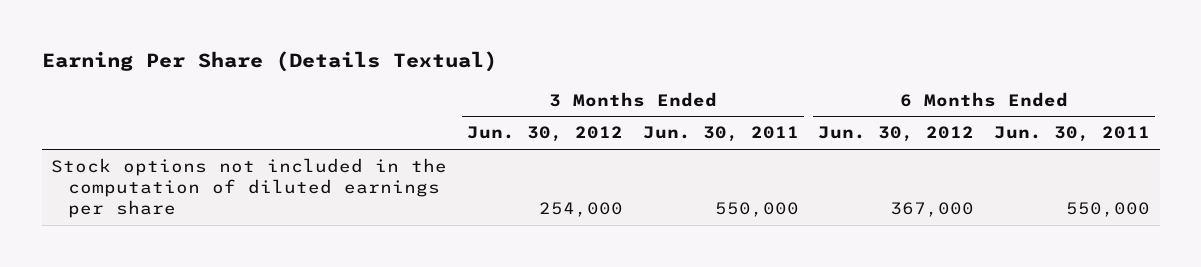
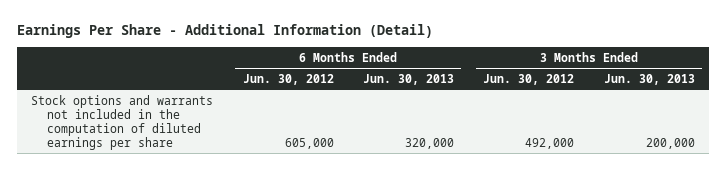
- Earning Per Share (Details Textual)
+ Earnings Per Share - Additional Information (Detail)
- | 3 Months Ended Jun. 30, 2012 | 3 Months Ended Jun. 30, 2011 | 6 Months Ended Jun. 30, 2012 | 6 Months Ended Jun. 30, 2011
+ | 6 Months Ended Jun. 30, 2012 | 6 Months Ended Jun. 30, 2013 | 3 Months Ended Jun. 30, 2012 | 3 Months Ended Jun. 30, 2013
- Stock options not included in the computation of diluted earnings per share | 254,000 | 550,000 | 367,000 | 550,000
+ Stock options and warrants not included in the computation of diluted earnings per share | 605,000 | 320,000 | 492,000 | 200,000

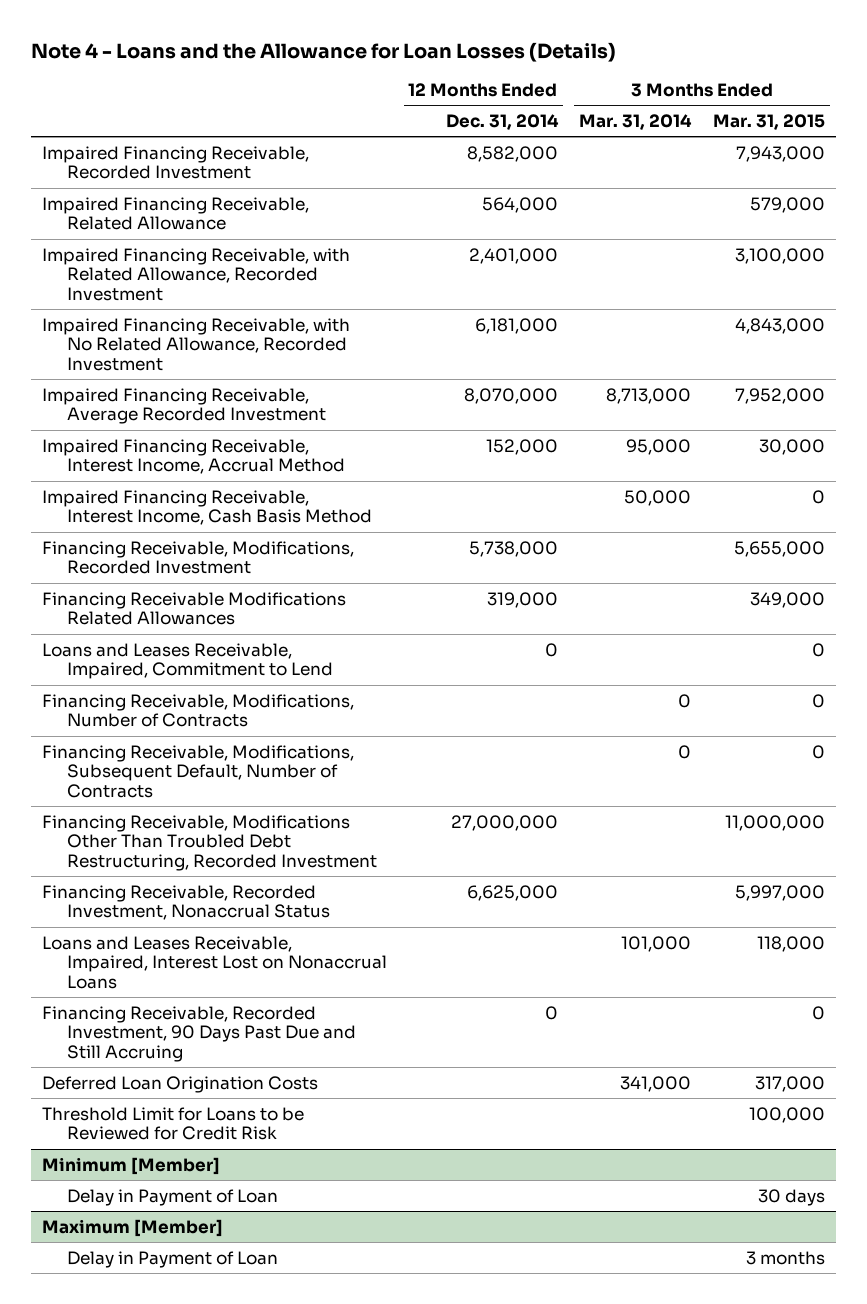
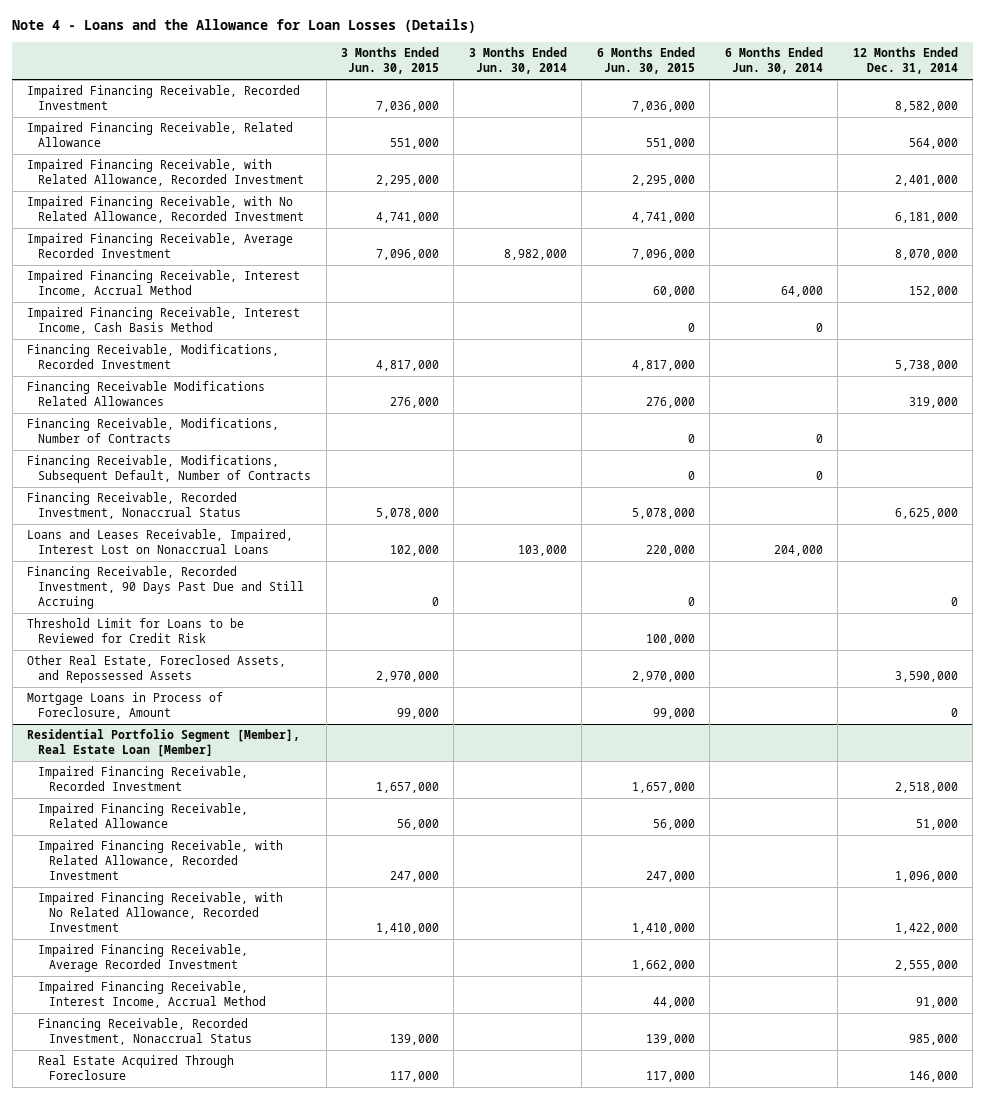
- | 12 Months Ended Dec. 31, 2014 | 3 Months Ended Mar. 31, 2014 | 3 Months Ended Mar. 31, 2015
+ | 3 Months Ended Jun. 30, 2015 | 3 Months Ended Jun. 30, 2014 | 6 Months Ended Jun. 30, 2015 | 6 Months Ended Jun. 30, 2014 | 12 Months Ended Dec. 31, 2014
- Loans and Leases Receivable, Impaired, Commitment to Lend | 0 | | 0
- Financing Receivable, Modifications Other Than Troubled Debt Restructuring, Recorded Investment | 27,000,000 | | 11,000,000
- Deferred Loan Origination Costs | | 341,000 | 317,000
- Minimum [Member]
- Delay in Payment of Loan | | | 30 days
- Maximum [Member]
- Delay in Payment of Loan | | | 3 months
+ Other Real Estate, Foreclosed Assets, and Repossessed Assets | 2,970,000 | | 2,970,000 | | 3,590,000
+ Mortgage Loans in Process of Foreclosure, Amount | 99,000 | | 99,000 | | 0
+ Residential Portfolio Segment [Member], Real Estate Loan [Member]
+ Impaired Financing Receivable, Recorded Investment | 1,657,000 | | 1,657,000 | | 2,518,000
+ Impaired Financing Receivable, Related Allowance | 56,000 | | 56,000 | | 51,000
+ Impaired Financing Receivable, with Related Allowance, Recorded Investment | 247,000 | | 247,000 | | 1,096,000
+ Impaired Financing Receivable, with No Related Allowance, Recorded Investment | 1,410,000 | | 1,410,000 | | 1,422,000
+ Impaired Financing Receivable, Average Recorded Investment | | | 1,662,000 | | 2,555,000
+ Impaired Financing Receivable, Interest Income, Accrual Method | | | 44,000 | | 91,000
+ Financing Receivable, Recorded Investment, Nonaccrual Status | 139,000 | | 139,000 | | 985,000
+ Real Estate Acquired Through Foreclosure | 117,000 | | 117,000 | | 146,000

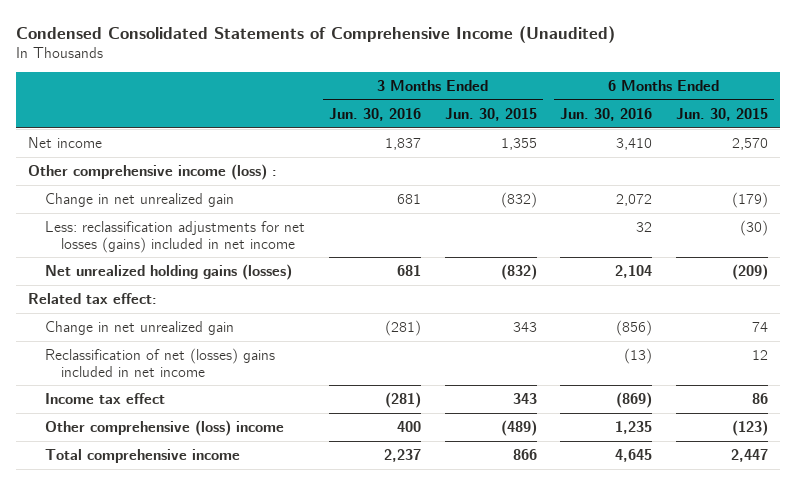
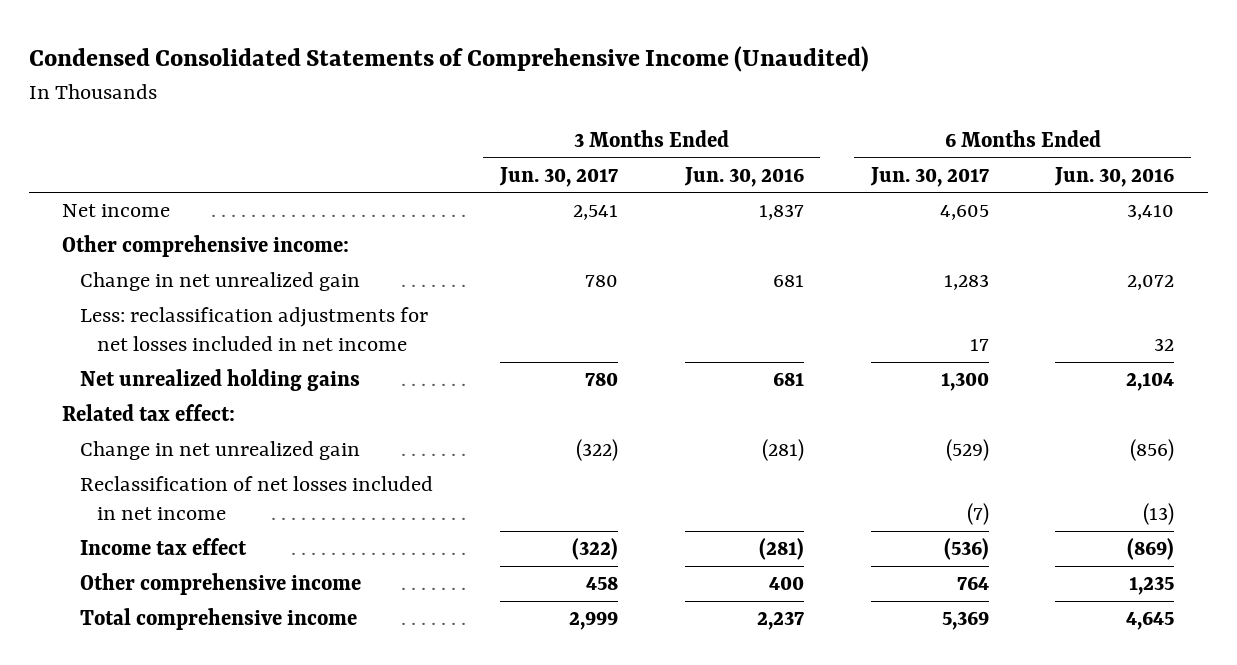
- | 3 Months Ended Jun. 30, 2016 | 3 Months Ended Jun. 30, 2015 | 6 Months Ended Jun. 30, 2016 | 6 Months Ended Jun. 30, 2015
+ | 3 Months Ended Jun. 30, 2017 | 3 Months Ended Jun. 30, 2016 | 6 Months Ended Jun. 30, 2017 | 6 Months Ended Jun. 30, 2016
- Other comprehensive income (loss) :
+ Other comprehensive income:
- Less: reclassification adjustments for net losses (gains) included in net income | | | 32 | (30)
- Net unrealized holding gains (losses) | 681 | (832) | 2,104 | (209)
+ Less: reclassification adjustments for net losses included in net income | | | 17 | 32
+ Net unrealized holding gains | 780 | 681 | 1,300 | 2,104
- Reclassification of net (losses) gains included in net income | | | (13) | 12
+ Reclassification of net losses included in net income | | | (7) | (13)
- Other comprehensive (loss) income | 400 | (489) | 1,235 | (123)
+ Other comprehensive income | 458 | 400 | 764 | 1,235

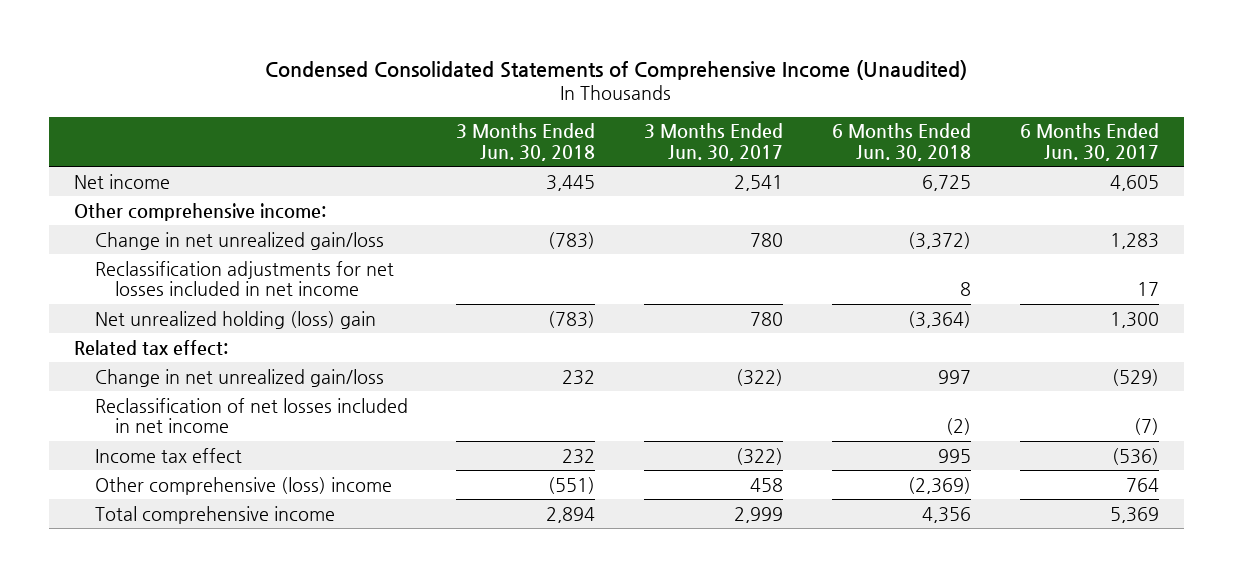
- | 3 Months Ended Jun. 30, 2017 | 3 Months Ended Jun. 30, 2016 | 6 Months Ended Jun. 30, 2017 | 6 Months Ended Jun. 30, 2016
+ | 3 Months Ended Jun. 30, 2018 | 3 Months Ended Jun. 30, 2017 | 6 Months Ended Jun. 30, 2018 | 6 Months Ended Jun. 30, 2017
- Change in net unrealized gain | 780 | 681 | 1,283 | 2,072
- Less: reclassification adjustments for net losses included in net income | | | 17 | 32
- Net unrealized holding gains | 780 | 681 | 1,300 | 2,104
+ Change in net unrealized gain/loss | (783) | 780 | (3,372) | 1,283
+ Reclassification adjustments for net losses included in net income | | | 8 | 17
+ Net unrealized holding (loss) gain | (783) | 780 | (3,364) | 1,300
- Change in net unrealized gain | (322) | (281) | (529) | (856)
+ Change in net unrealized gain/loss | 232 | (322) | 997 | (529)
- Other comprehensive income | 458 | 400 | 764 | 1,235
+ Other comprehensive (loss) income | (551) | 458 | (2,369) | 764

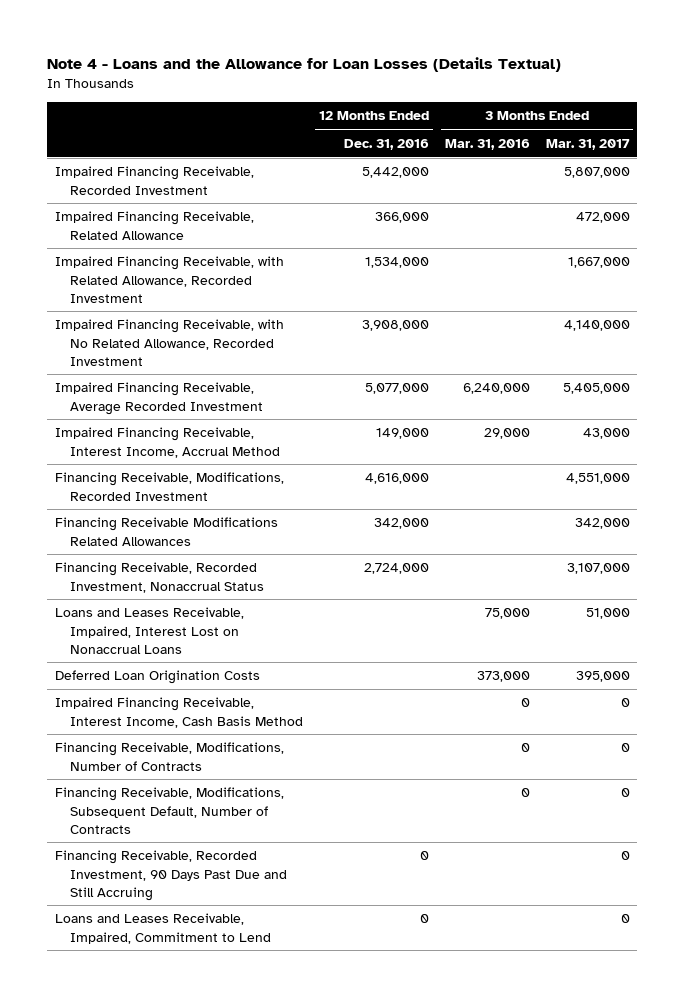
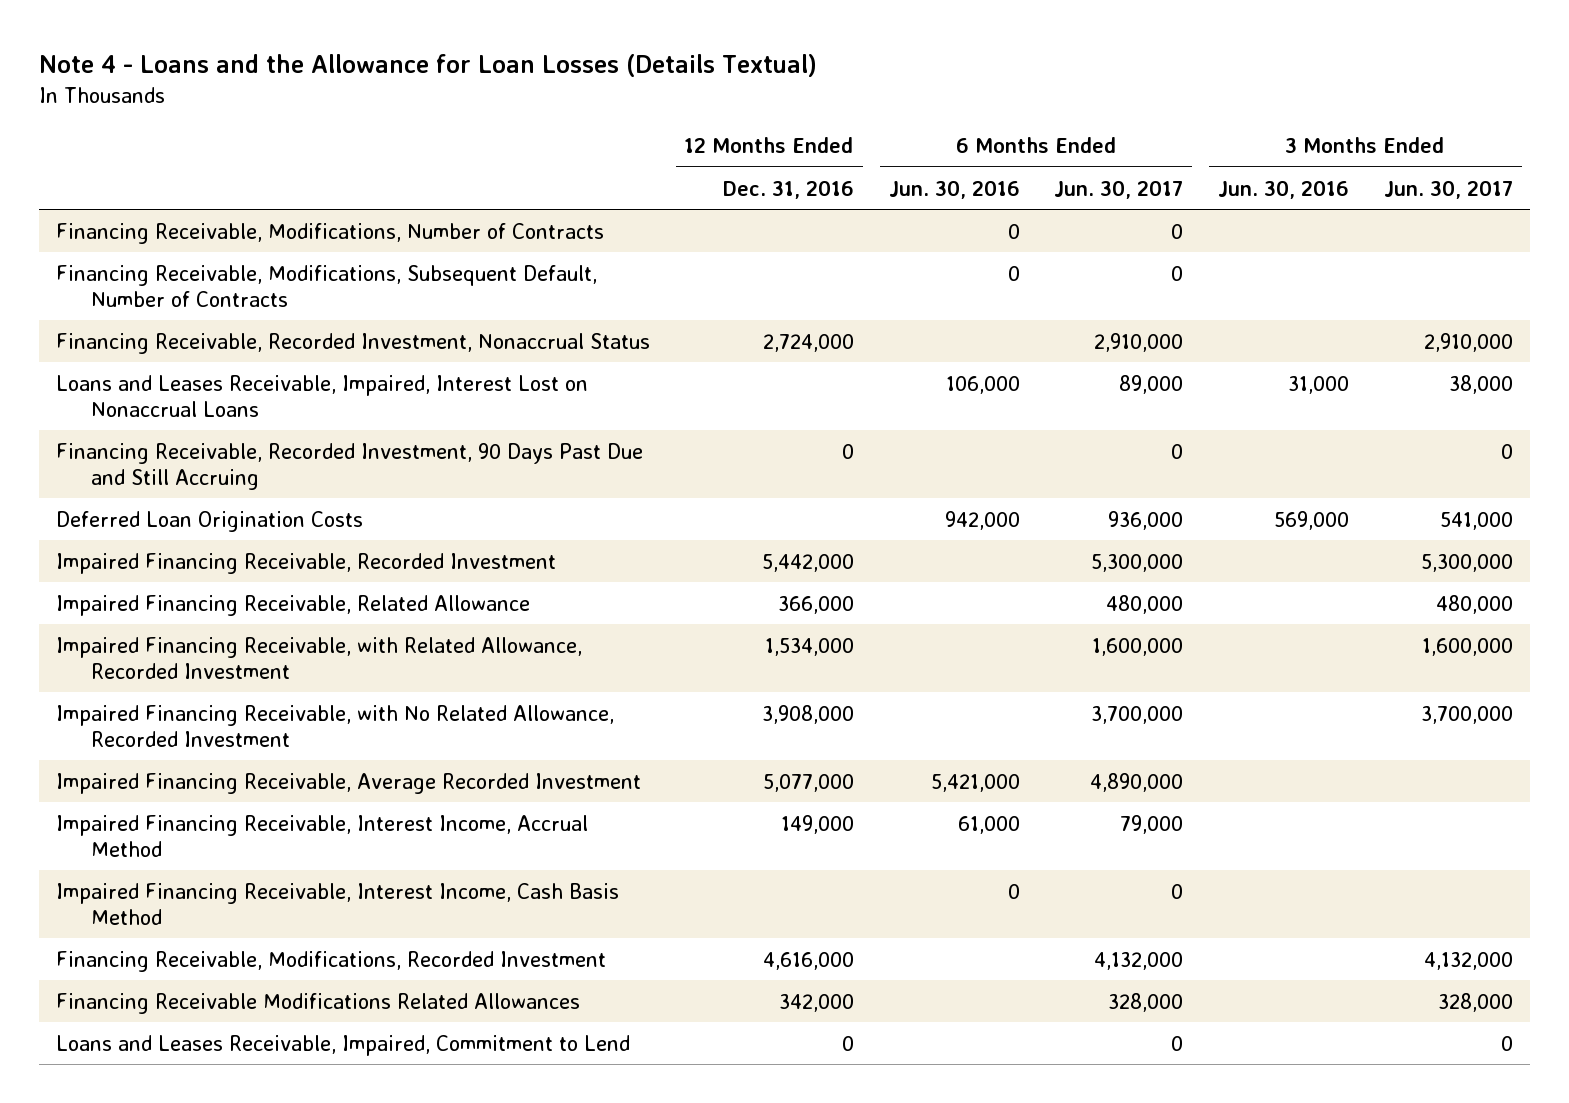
- | 12 Months Ended Dec. 31, 2016 | 3 Months Ended Mar. 31, 2016 | 3 Months Ended Mar. 31, 2017
+ | 12 Months Ended Dec. 31, 2016 | 6 Months Ended Jun. 30, 2016 | 6 Months Ended Jun. 30, 2017 | 3 Months Ended Jun. 30, 2016 | 3 Months Ended Jun. 30, 2017
moved up: Financing Receivable, Modifications, Number of Contracts | | 0 | 0 | |
moved up: Financing Receivable, Modifications, Subsequent Default, Number of Contracts | | 0 | 0 | |
moved up: Financing Receivable, Recorded Investment, Nonaccrual Status | 2,724,000 | | 2,910,000 | | 2,910,000
moved up: Loans and Leases Receivable, Impaired, Interest Lost on Nonaccrual Loans | | 106,000 | 89,000 | 31,000 | 38,000
moved up: Financing Receivable, Recorded Investment, 90 Days Past Due and Still Accruing | 0 | | 0 | | 0
moved up: Deferred Loan Origination Costs | | 942,000 | 936,000 | 569,000 | 541,000
moved up: Impaired Financing Receivable, Interest Income, Cash Basis Method | | 0 | 0 | |

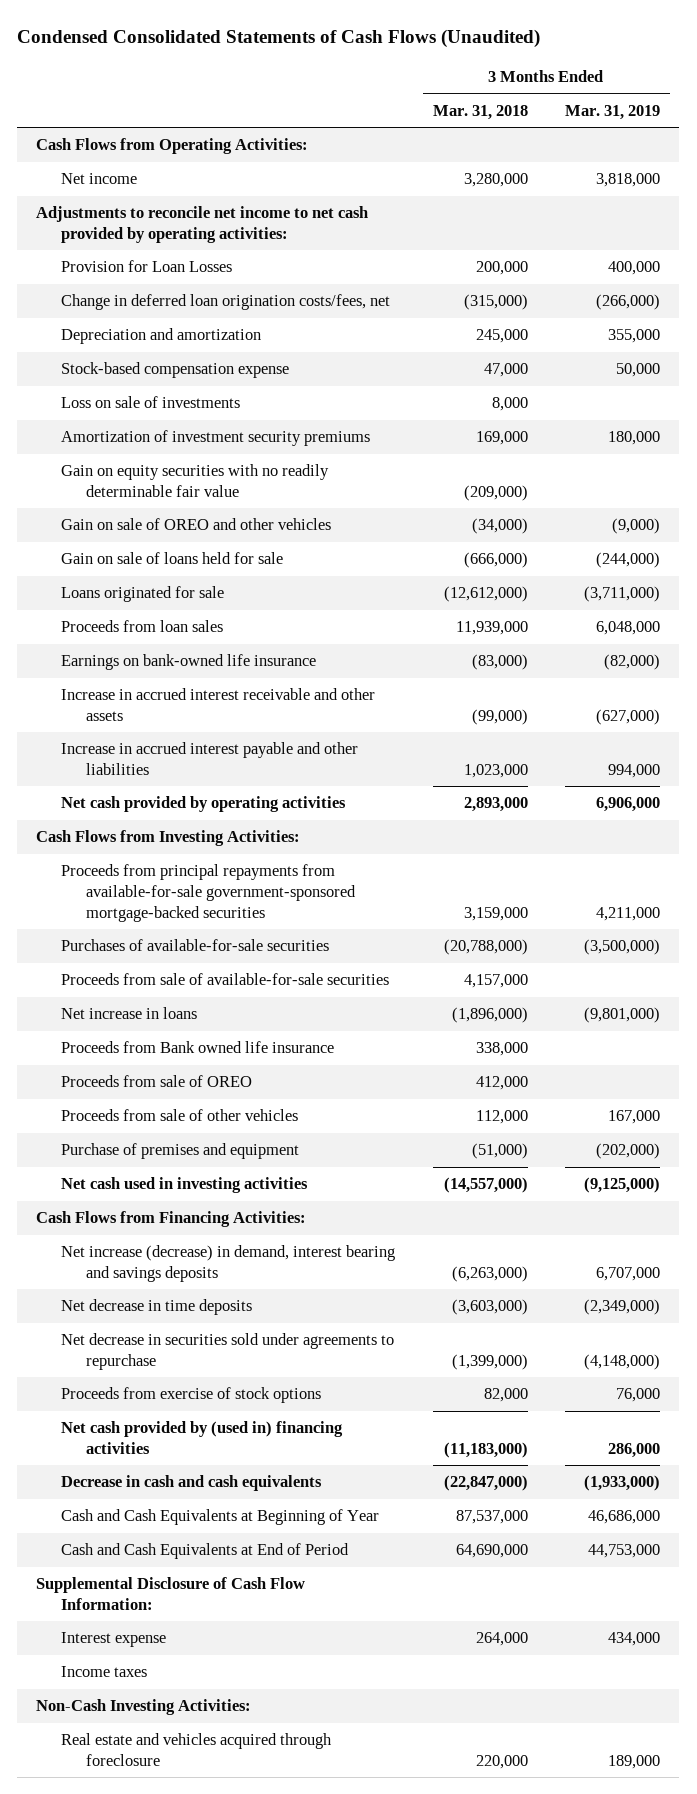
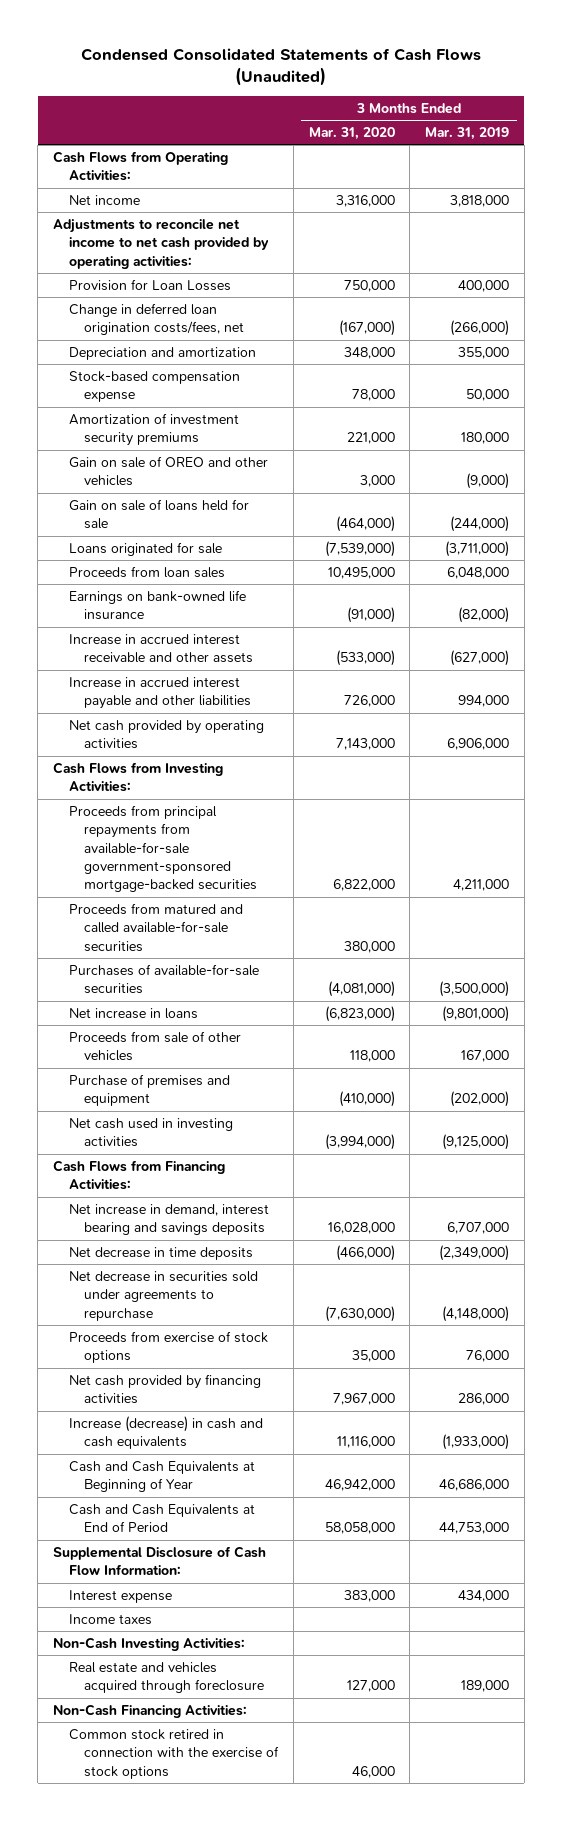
- | 3 Months Ended Mar. 31, 2018 | 3 Months Ended Mar. 31, 2019
+ | 3 Months Ended Mar. 31, 2020 | 3 Months Ended Mar. 31, 2019
- Loss on sale of investments | 8,000 |
- Gain on equity securities with no readily determinable fair value | (209,000) |
+ Proceeds from matured and called available-for-sale securities | 380,000 |
- Proceeds from sale of available-for-sale securities | 4,157,000 |
- Proceeds from Bank owned life insurance | 338,000 |
- Proceeds from sale of OREO | 412,000 |
- Net increase (decrease) in demand, interest bearing and savings deposits | (6,263,000) | 6,707,000
+ Net increase in demand, interest bearing and savings deposits | 16,028,000 | 6,707,000
- Net cash provided by (used in) financing activities | (11,183,000) | 286,000
- Decrease in cash and cash equivalents | (22,847,000) | (1,933,000)
+ Net cash provided by financing activities | 7,967,000 | 286,000
+ Increase (decrease) in cash and cash equivalents | 11,116,000 | (1,933,000)
+ Non-Cash Financing Activities:
+ Common stock retired in connection with the exercise of stock options | 46,000 |

